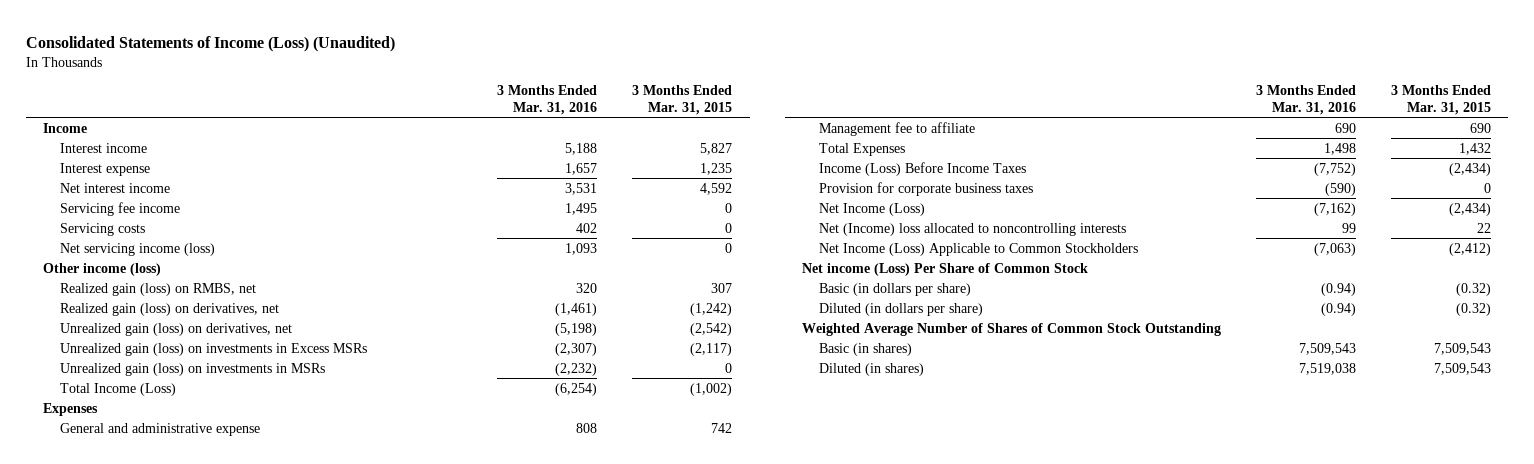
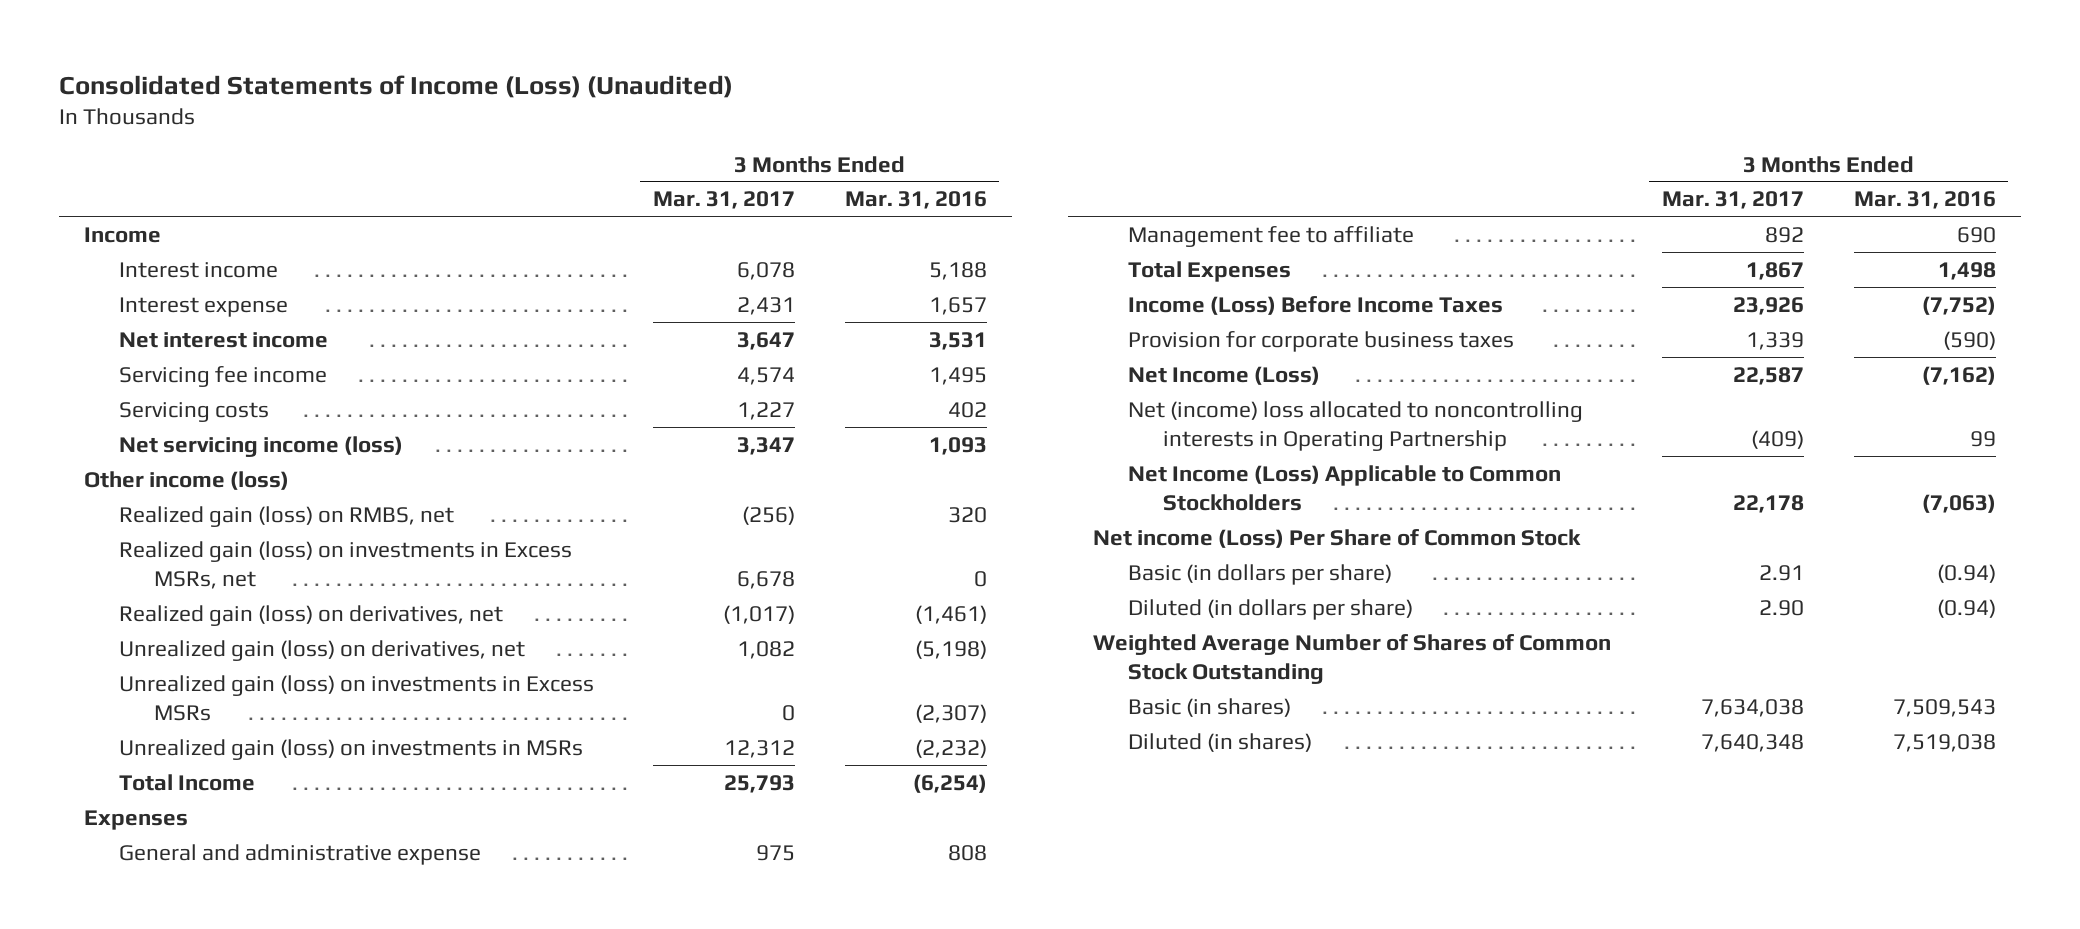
- | 3 Months Ended Mar. 31, 2016 | 3 Months Ended Mar. 31, 2015
+ | 3 Months Ended Mar. 31, 2017 | 3 Months Ended Mar. 31, 2016
+ Realized gain (loss) on investments in Excess MSRs, net | 6,678 | 0
- Total Income (Loss) | (6,254) | (1,002)
+ Total Income | 25,793 | (6,254)
- Net (Income) loss allocated to noncontrolling interests | 99 | 22
+ Net (income) loss allocated to noncontrolling interests in Operating Partnership | (409) | 99

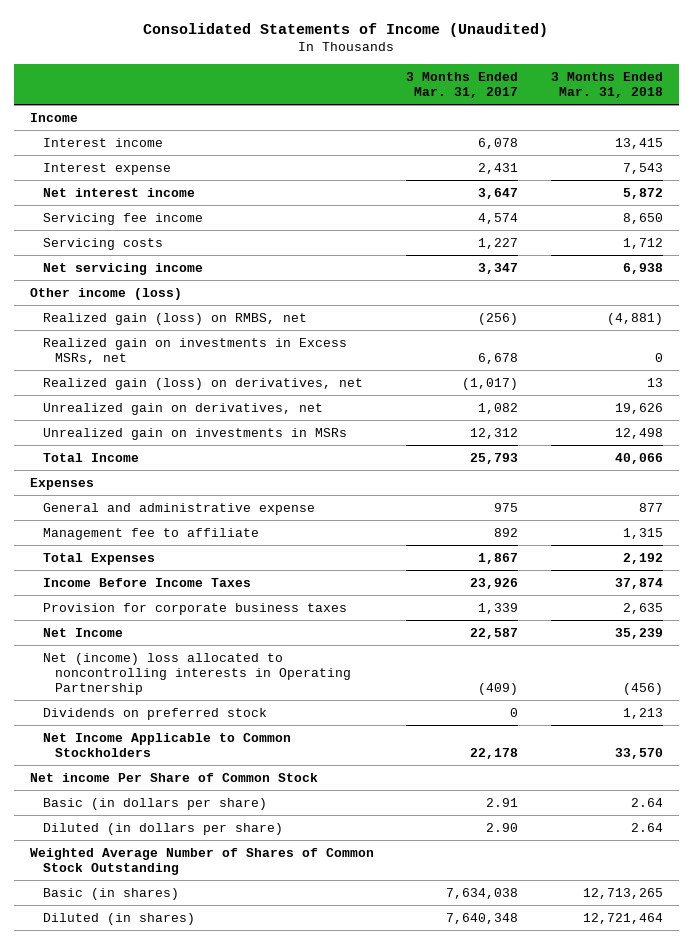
- Consolidated Statements of Income (Loss) (Unaudited)
+ Consolidated Statements of Income (Unaudited)
- | 3 Months Ended Mar. 31, 2017 | 3 Months Ended Mar. 31, 2016
+ | 3 Months Ended Mar. 31, 2017 | 3 Months Ended Mar. 31, 2018
- Net servicing income (loss) | 3,347 | 1,093
+ Net servicing income | 3,347 | 6,938
- Realized gain (loss) on investments in Excess MSRs, net | 6,678 | 0
+ Realized gain on investments in Excess MSRs, net | 6,678 | 0
- Unrealized gain (loss) on derivatives, net | 1,082 | (5,198)
- Unrealized gain (loss) on investments in Excess MSRs | 0 | (2,307)
- Unrealized gain (loss) on investments in MSRs | 12,312 | (2,232)
+ Unrealized gain on derivatives, net | 1,082 | 19,626
+ Unrealized gain on investments in MSRs | 12,312 | 12,498
- Income (Loss) Before Income Taxes | 23,926 | (7,752)
+ Income Before Income Taxes | 23,926 | 37,874
- Net Income (Loss) | 22,587 | (7,162)
+ Net Income | 22,587 | 35,239
- Net Income (Loss) Applicable to Common Stockholders | 22,178 | (7,063)
- Net income (Loss) Per Share of Common Stock
+ Dividends on preferred stock | 0 | 1,213
+ Net Income Applicable to Common Stockholders | 22,178 | 33,570
+ Net income Per Share of Common Stock

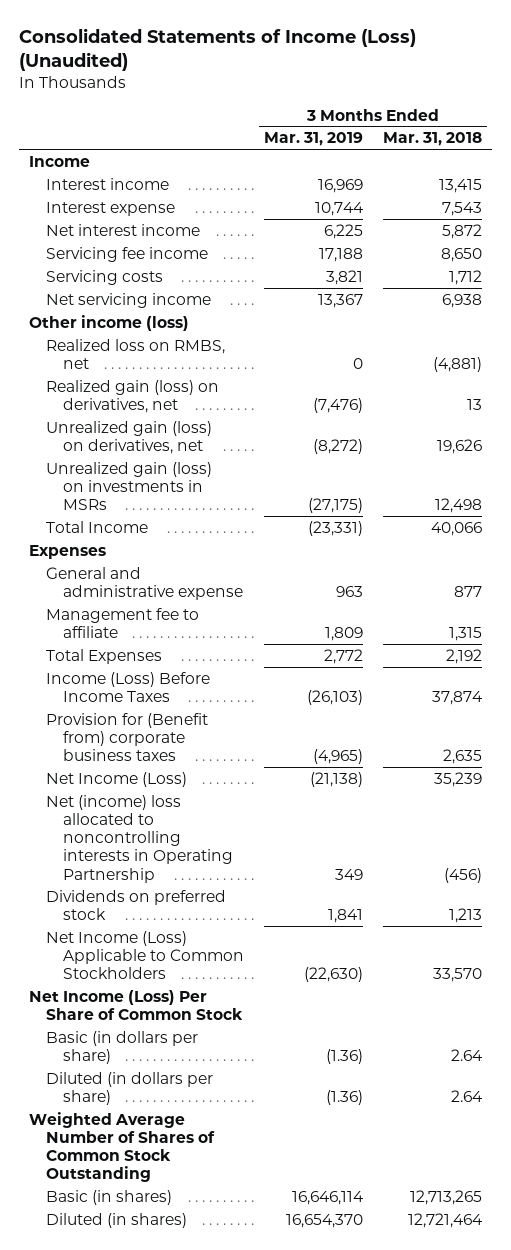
- Consolidated Statements of Income (Unaudited)
+ Consolidated Statements of Income (Loss) (Unaudited)
- | 3 Months Ended Mar. 31, 2017 | 3 Months Ended Mar. 31, 2018
+ | 3 Months Ended Mar. 31, 2019 | 3 Months Ended Mar. 31, 2018
- Realized gain (loss) on RMBS, net | (256) | (4,881)
- Realized gain on investments in Excess MSRs, net | 6,678 | 0
+ Realized loss on RMBS, net | 0 | (4,881)
- Unrealized gain on derivatives, net | 1,082 | 19,626
- Unrealized gain on investments in MSRs | 12,312 | 12,498
+ Unrealized gain (loss) on derivatives, net | (8,272) | 19,626
+ Unrealized gain (loss) on investments in MSRs | (27,175) | 12,498
- Income Before Income Taxes | 23,926 | 37,874
- Provision for corporate business taxes | 1,339 | 2,635
- Net Income | 22,587 | 35,239
+ Income (Loss) Before Income Taxes | (26,103) | 37,874
+ Provision for (Benefit from) corporate business taxes | (4,965) | 2,635
+ Net Income (Loss) | (21,138) | 35,239
- Net Income Applicable to Common Stockholders | 22,178 | 33,570
- Net income Per Share of Common Stock
+ Net Income (Loss) Applicable to Common Stockholders | (22,630) | 33,570
+ Net Income (Loss) Per Share of Common Stock

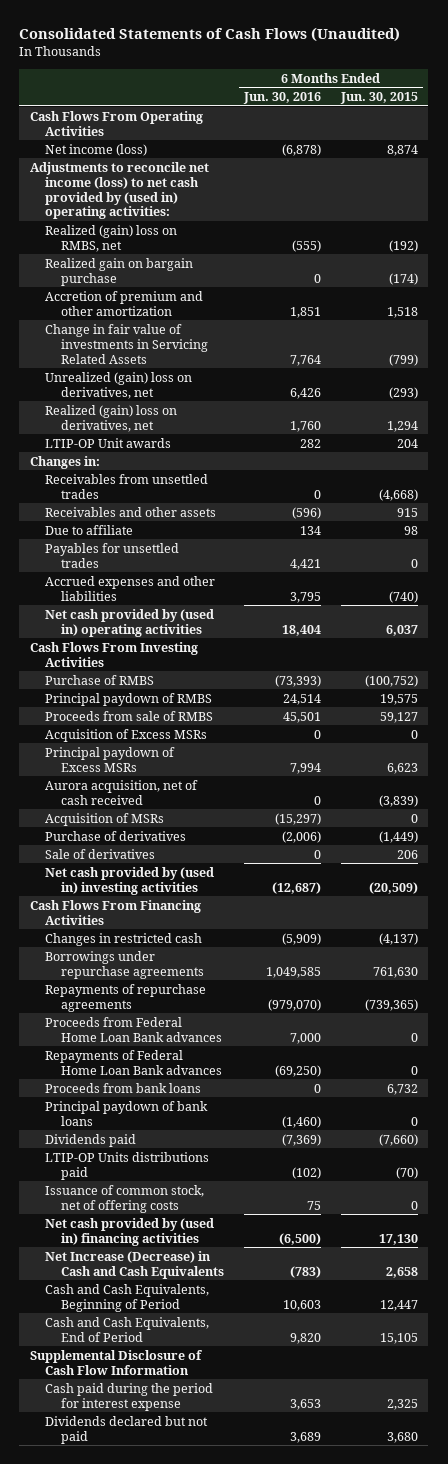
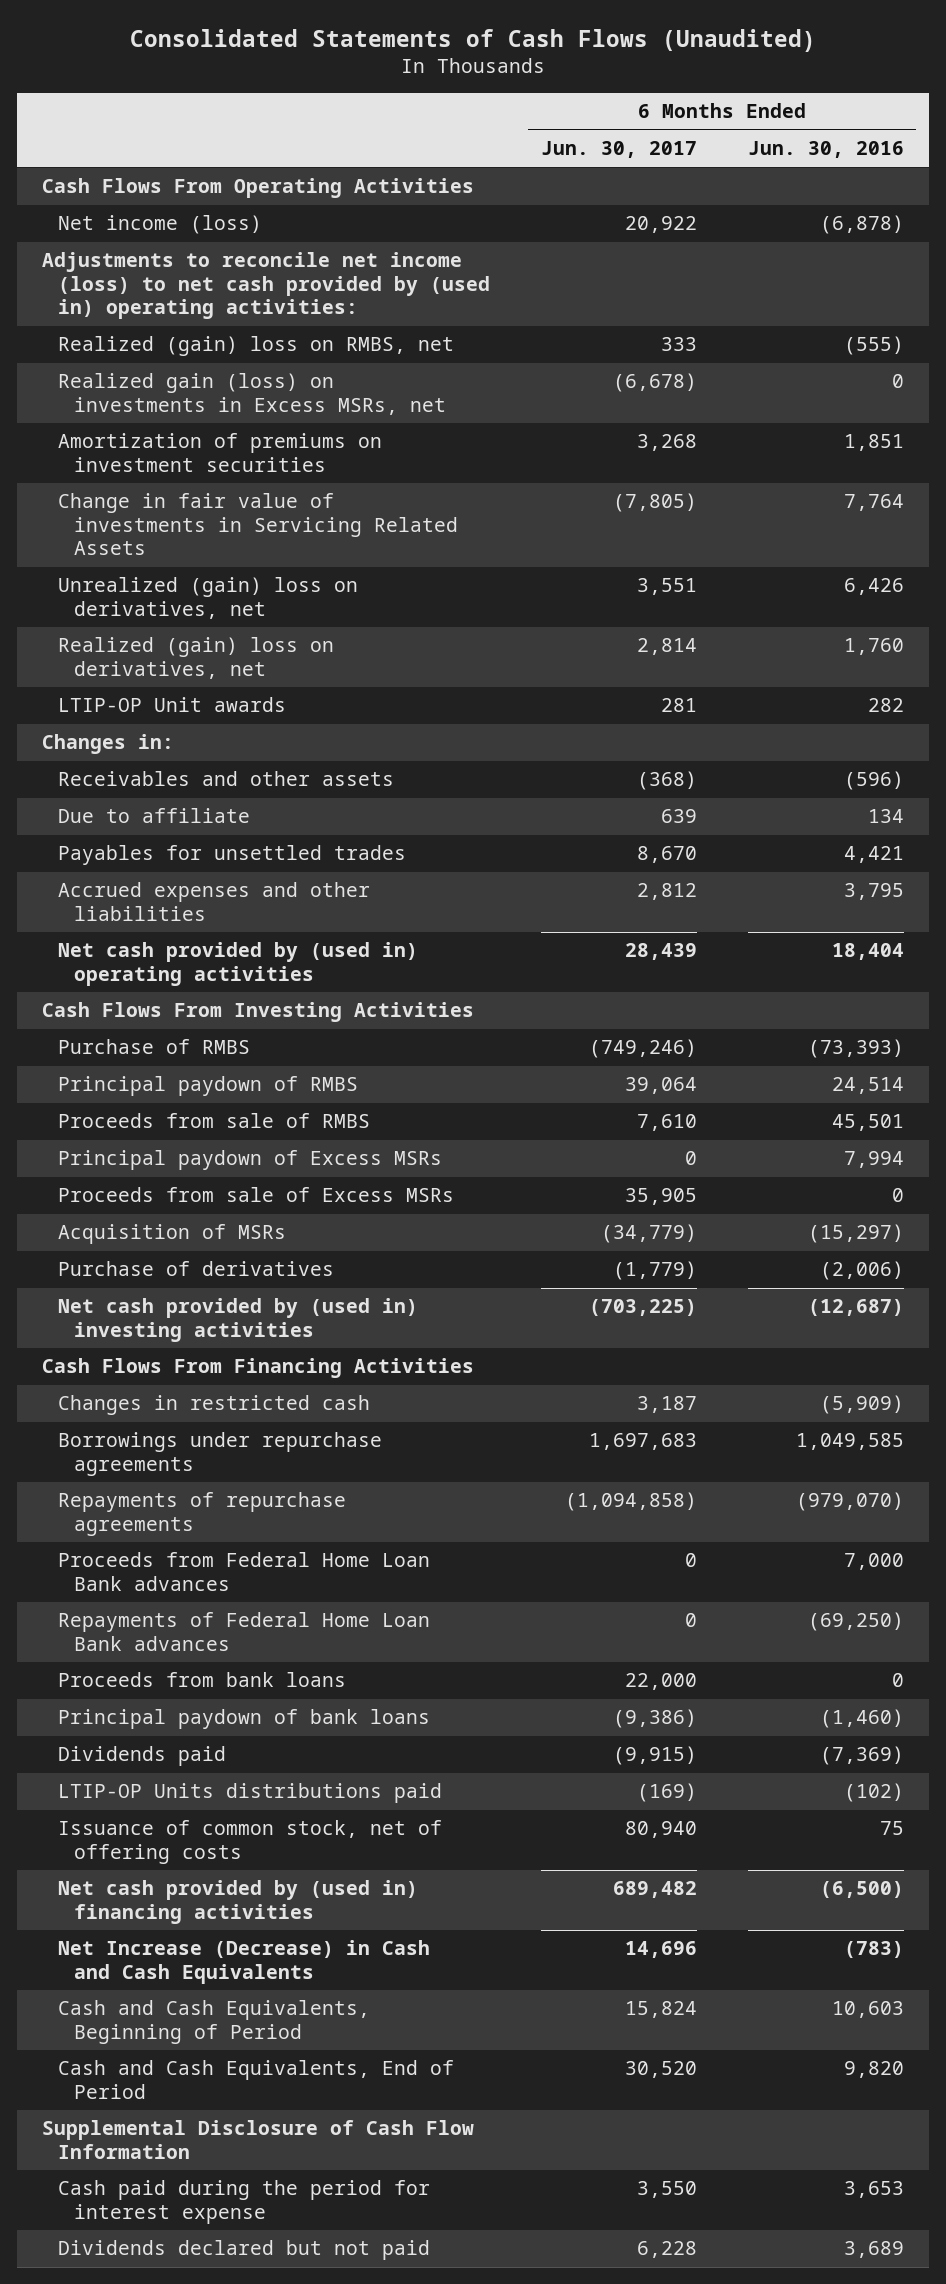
- | 6 Months Ended Jun. 30, 2016 | 6 Months Ended Jun. 30, 2015
+ | 6 Months Ended Jun. 30, 2017 | 6 Months Ended Jun. 30, 2016
- Realized gain on bargain purchase | 0 | (174)
- Accretion of premium and other amortization | 1,851 | 1,518
+ Realized gain (loss) on investments in Excess MSRs, net | (6,678) | 0
+ Amortization of premiums on investment securities | 3,268 | 1,851
- Receivables from unsettled trades | 0 | (4,668)
- Acquisition of Excess MSRs | 0 | 0
- Aurora acquisition, net of cash received | 0 | (3,839)
+ Proceeds from sale of Excess MSRs | 35,905 | 0
- Sale of derivatives | 0 | 206

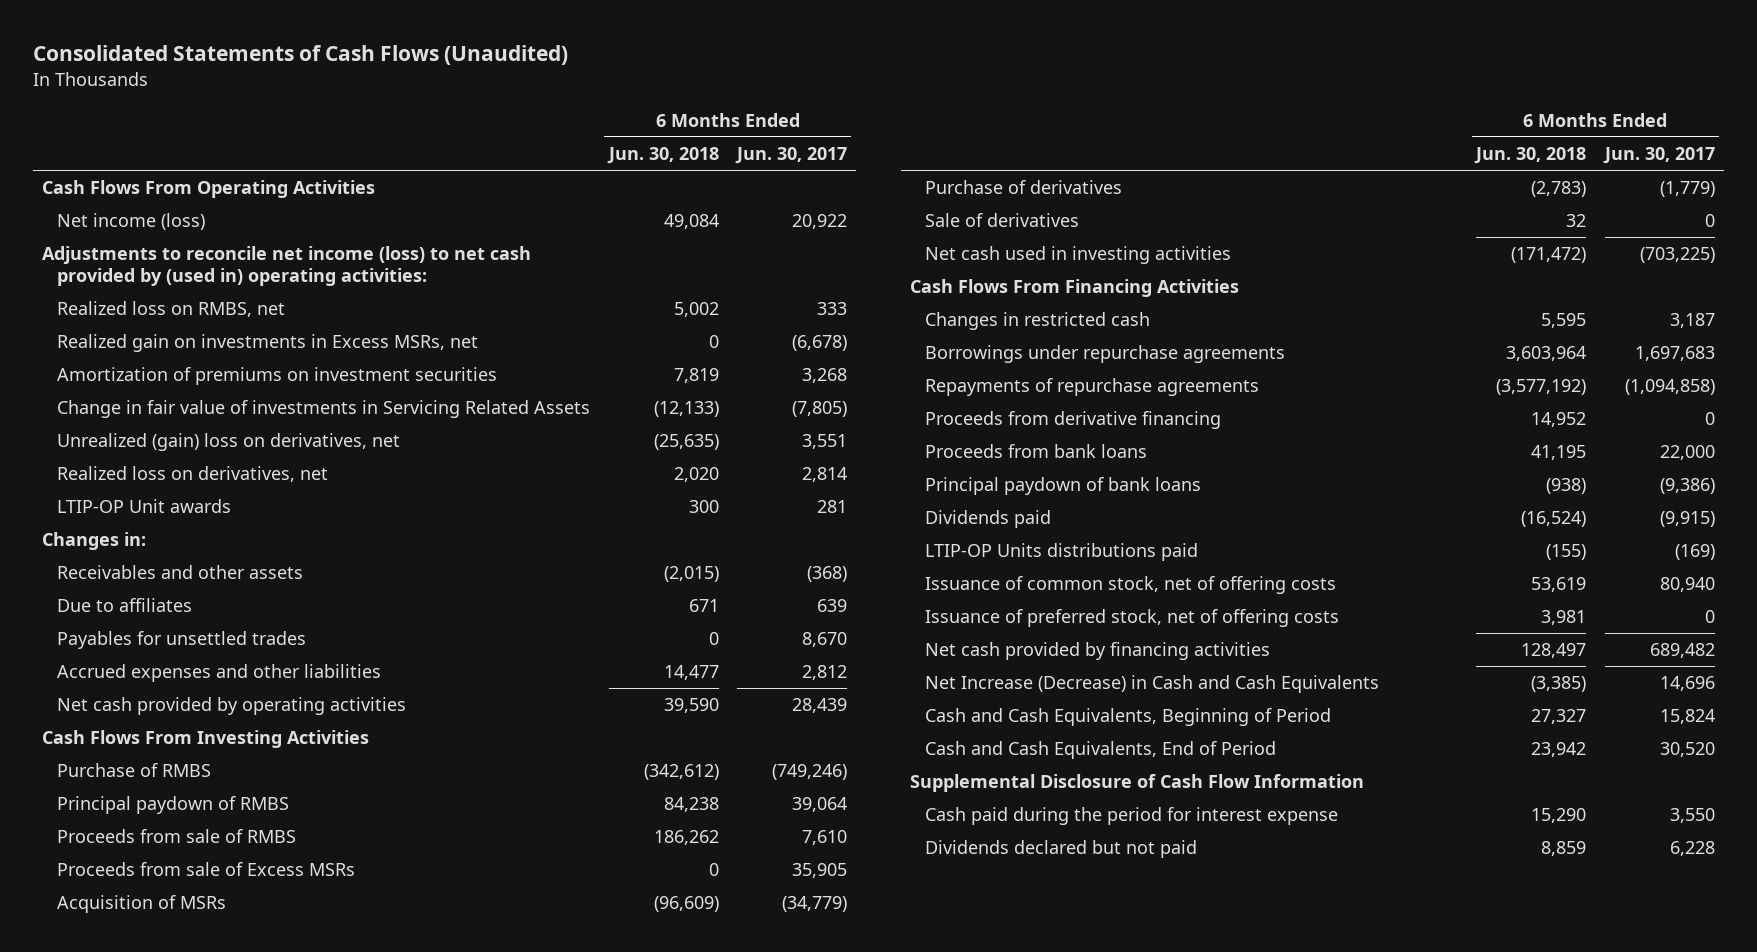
- | 6 Months Ended Jun. 30, 2017 | 6 Months Ended Jun. 30, 2016
+ | 6 Months Ended Jun. 30, 2018 | 6 Months Ended Jun. 30, 2017
- Realized (gain) loss on RMBS, net | 333 | (555)
- Realized gain (loss) on investments in Excess MSRs, net | (6,678) | 0
+ Realized loss on RMBS, net | 5,002 | 333
+ Realized gain on investments in Excess MSRs, net | 0 | (6,678)
- Realized (gain) loss on derivatives, net | 2,814 | 1,760
+ Realized loss on derivatives, net | 2,020 | 2,814
- Due to affiliate | 639 | 134
+ Due to affiliates | 671 | 639
- Net cash provided by (used in) operating activities | 28,439 | 18,404
+ Net cash provided by operating activities | 39,590 | 28,439
- Principal paydown of Excess MSRs | 0 | 7,994
- Net cash provided by (used in) investing activities | (703,225) | (12,687)
+ Sale of derivatives | 32 | 0
+ Net cash used in investing activities | (171,472) | (703,225)
- Proceeds from Federal Home Loan Bank advances | 0 | 7,000
- Repayments of Federal Home Loan Bank advances | 0 | (69,250)
+ Proceeds from derivative financing | 14,952 | 0
- Net cash provided by (used in) financing activities | 689,482 | (6,500)
+ Issuance of preferred stock, net of offering costs | 3,981 | 0
+ Net cash provided by financing activities | 128,497 | 689,482

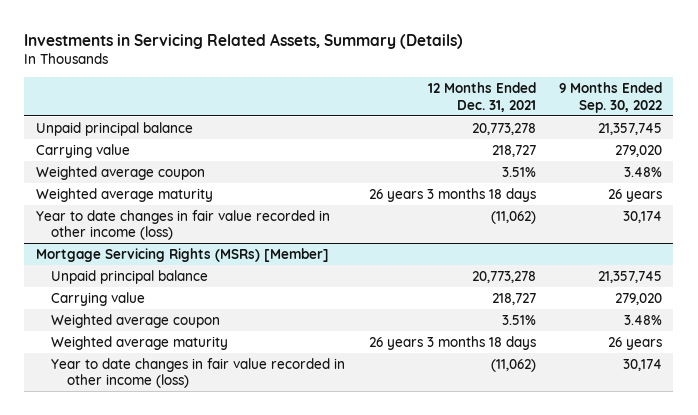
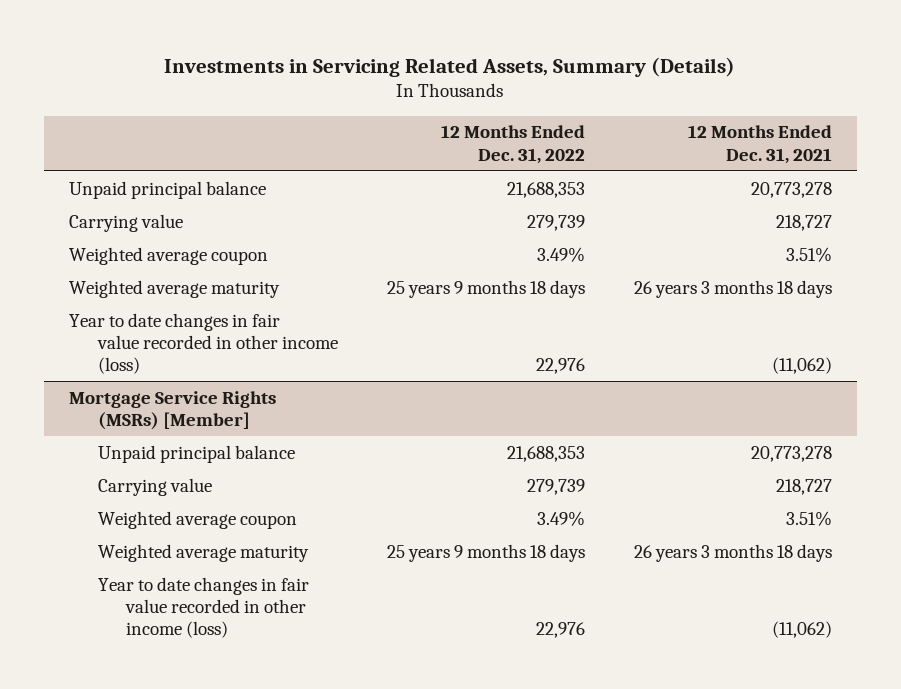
- | 12 Months Ended Dec. 31, 2021 | 9 Months Ended Sep. 30, 2022
+ | 12 Months Ended Dec. 31, 2022 | 12 Months Ended Dec. 31, 2021
- Mortgage Servicing Rights (MSRs) [Member]
+ Mortgage Service Rights (MSRs) [Member]

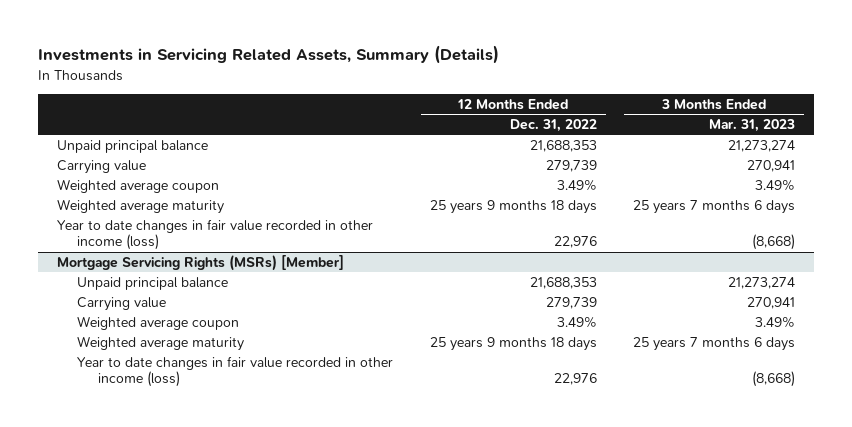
- | 12 Months Ended Dec. 31, 2022 | 12 Months Ended Dec. 31, 2021
+ | 12 Months Ended Dec. 31, 2022 | 3 Months Ended Mar. 31, 2023
- Mortgage Service Rights (MSRs) [Member]
+ Mortgage Servicing Rights (MSRs) [Member]

